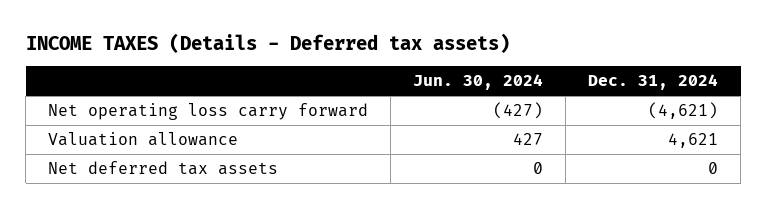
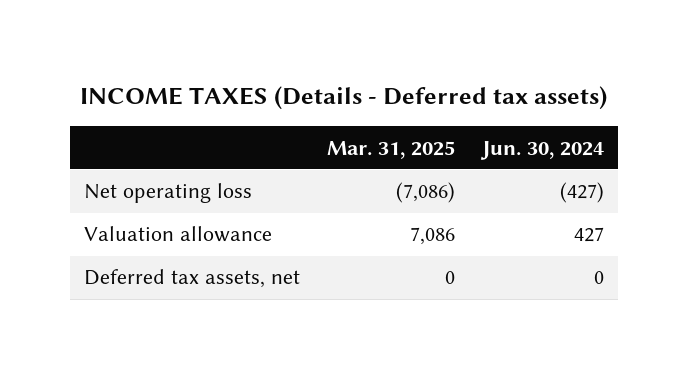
- | Jun. 30, 2024 | Dec. 31, 2024
+ | Mar. 31, 2025 | Jun. 30, 2024
- Net operating loss carry forward | (427) | (4,621)
+ Net operating loss | (7,086) | (427)
- Net deferred tax assets | 0 | 0
+ Deferred tax assets, net | 0 | 0

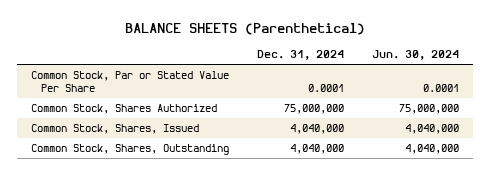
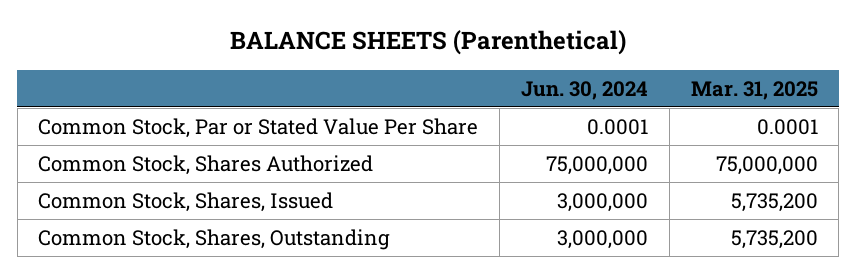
- | Dec. 31, 2024 | Jun. 30, 2024
+ | Jun. 30, 2024 | Mar. 31, 2025
- Common Stock, Shares, Issued | 4,040,000 | 4,040,000
- Common Stock, Shares, Outstanding | 4,040,000 | 4,040,000
+ Common Stock, Shares, Issued | 3,000,000 | 5,735,200
+ Common Stock, Shares, Outstanding | 3,000,000 | 5,735,200

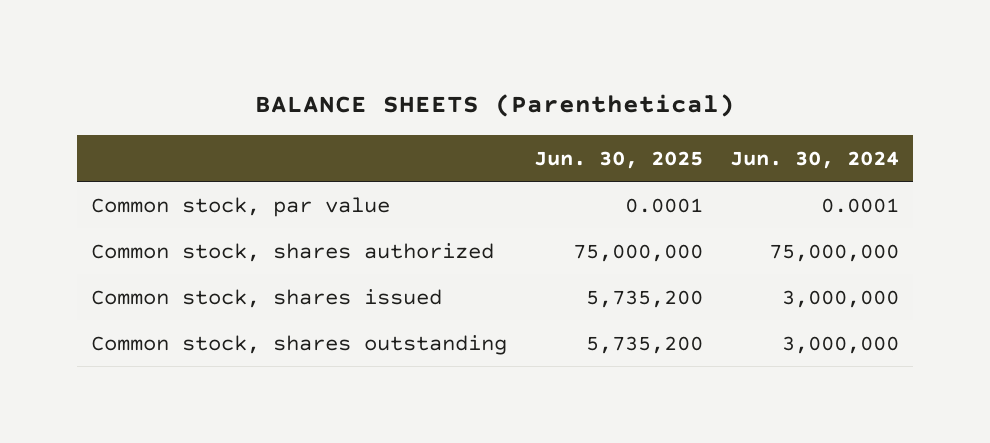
- | Jun. 30, 2024 | Mar. 31, 2025
+ | Jun. 30, 2025 | Jun. 30, 2024
- Common Stock, Par or Stated Value Per Share | 0.0001 | 0.0001
- Common Stock, Shares Authorized | 75,000,000 | 75,000,000
- Common Stock, Shares, Issued | 3,000,000 | 5,735,200
- Common Stock, Shares, Outstanding | 3,000,000 | 5,735,200
+ Common stock, par value | 0.0001 | 0.0001
+ Common stock, shares authorized | 75,000,000 | 75,000,000
+ Common stock, shares issued | 5,735,200 | 3,000,000
+ Common stock, shares outstanding | 5,735,200 | 3,000,000

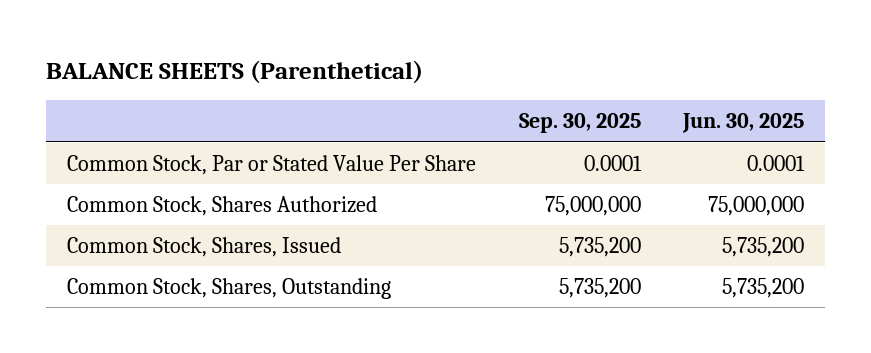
- | Jun. 30, 2025 | Jun. 30, 2024
+ | Sep. 30, 2025 | Jun. 30, 2025
- Common stock, par value | 0.0001 | 0.0001
- Common stock, shares authorized | 75,000,000 | 75,000,000
- Common stock, shares issued | 5,735,200 | 3,000,000
- Common stock, shares outstanding | 5,735,200 | 3,000,000
+ Common Stock, Par or Stated Value Per Share | 0.0001 | 0.0001
+ Common Stock, Shares Authorized | 75,000,000 | 75,000,000
+ Common Stock, Shares, Issued | 5,735,200 | 5,735,200
+ Common Stock, Shares, Outstanding | 5,735,200 | 5,735,200

